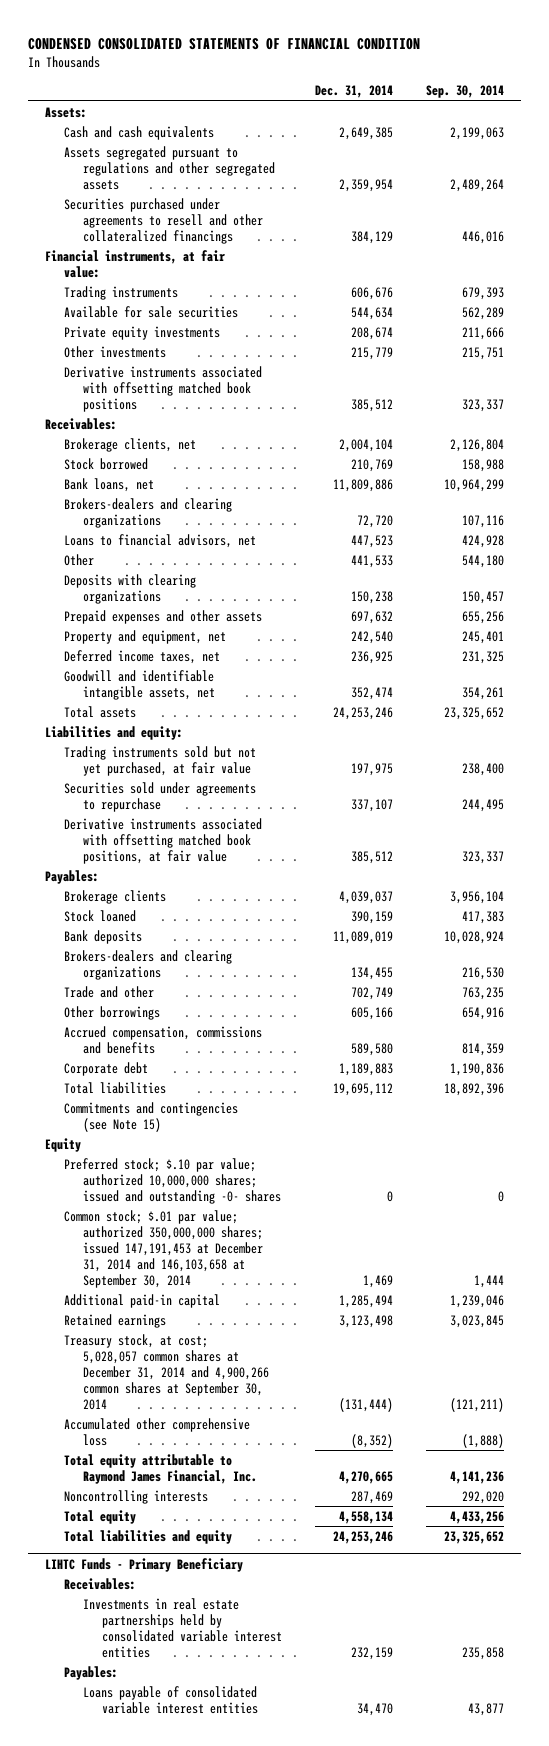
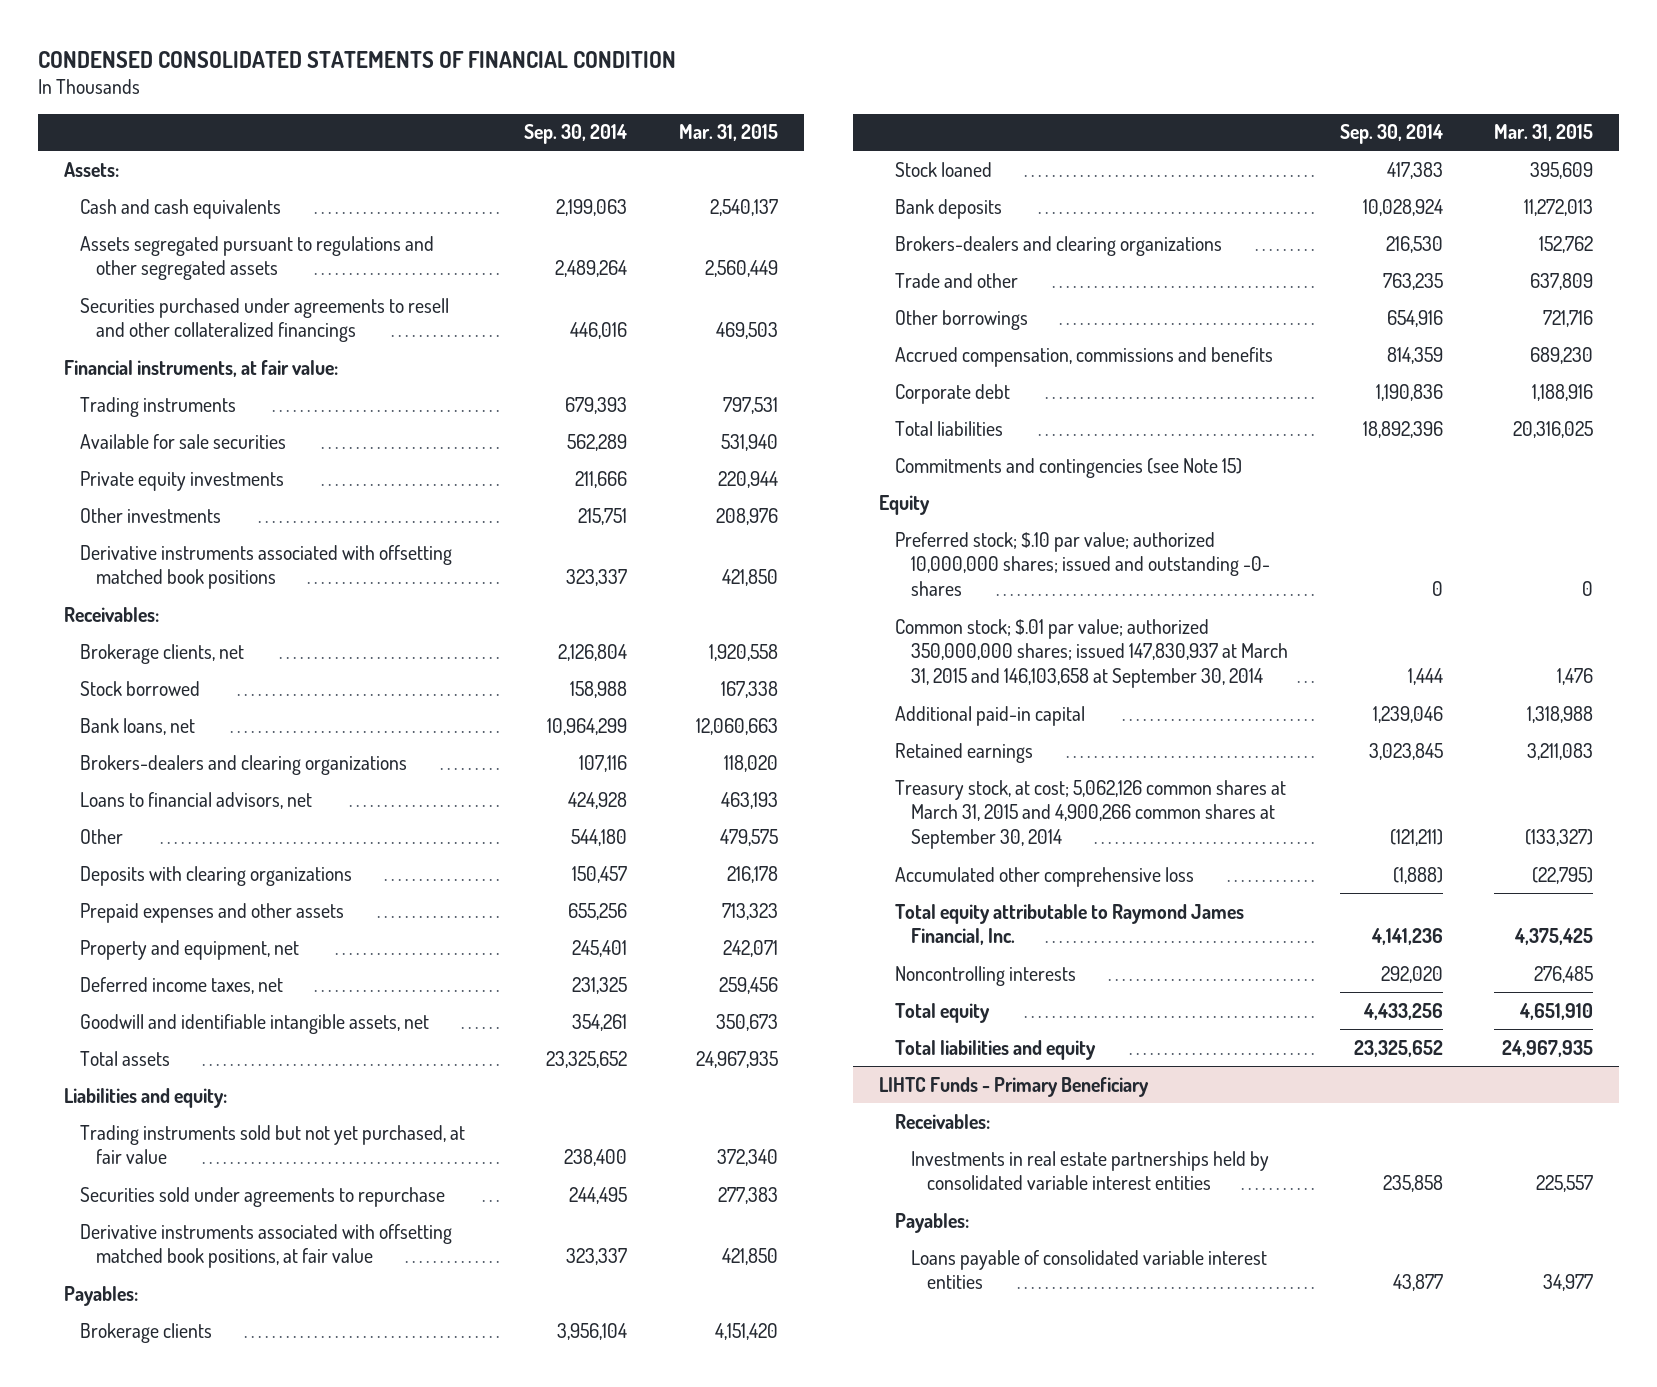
- | Dec. 31, 2014 | Sep. 30, 2014
+ | Sep. 30, 2014 | Mar. 31, 2015
- Common stock; $.01 par value; authorized 350,000,000 shares; issued 147,191,453 at December 31, 2014 and 146,103,658 at September 30, 2014 | 1,469 | 1,444
+ Common stock; $.01 par value; authorized 350,000,000 shares; issued 147,830,937 at March 31, 2015 and 146,103,658 at September 30, 2014 | 1,444 | 1,476
- Treasury stock, at cost; 5,028,057 common shares at December 31, 2014 and 4,900,266 common shares at September 30, 2014 | (131,444) | (121,211)
+ Treasury stock, at cost; 5,062,126 common shares at March 31, 2015 and 4,900,266 common shares at September 30, 2014 | (121,211) | (133,327)

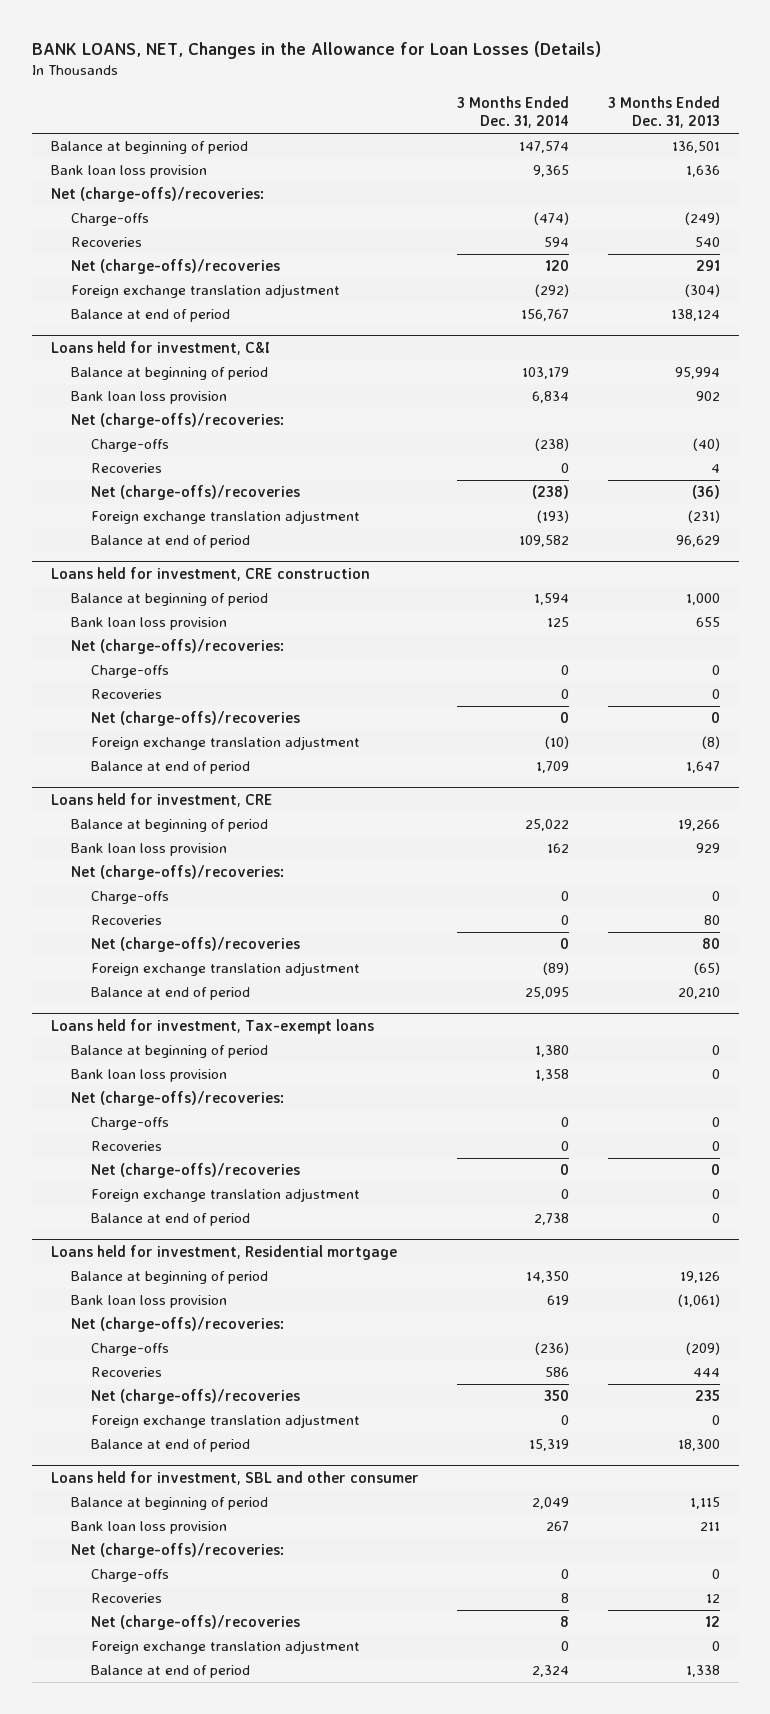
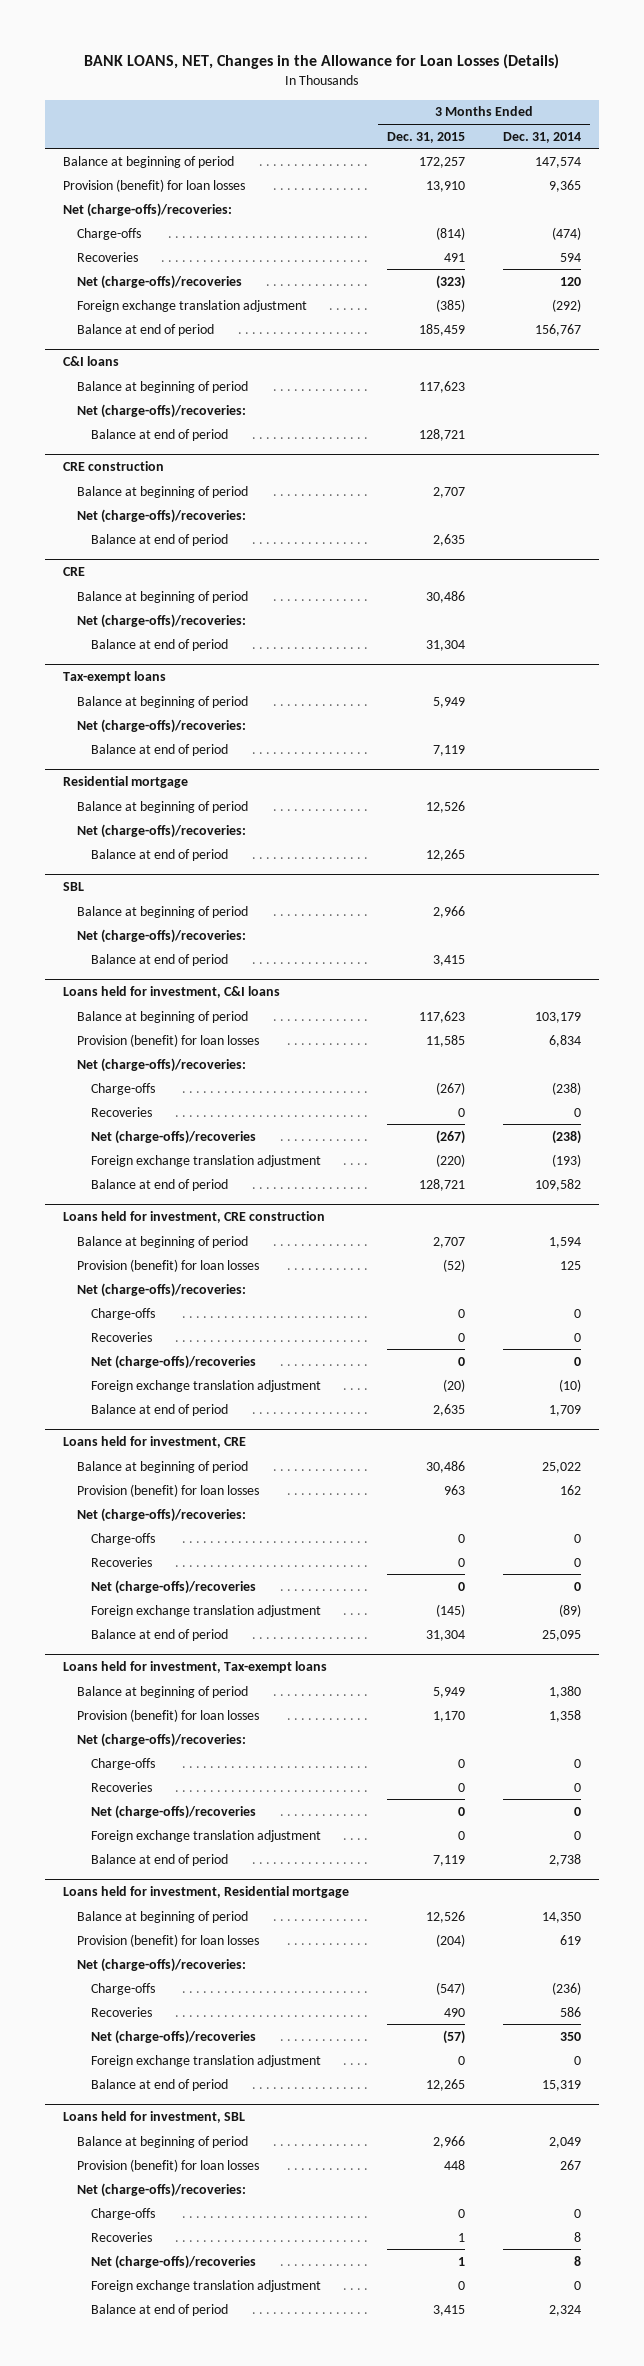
- | 3 Months Ended Dec. 31, 2014 | 3 Months Ended Dec. 31, 2013
+ | 3 Months Ended Dec. 31, 2015 | 3 Months Ended Dec. 31, 2014
- Bank loan loss provision | 9,365 | 1,636
+ Provision (benefit) for loan losses | 13,910 | 9,365
- Loans held for investment, C&I
+ C&I loans
+ Balance at beginning of period | 117,623 |
+ Net (charge-offs)/recoveries:
+ Balance at end of period | 128,721 |
+ CRE construction
+ Balance at beginning of period | 2,707 |
+ Net (charge-offs)/recoveries:
+ Balance at end of period | 2,635 |
+ CRE
+ Balance at beginning of period | 30,486 |
+ Net (charge-offs)/recoveries:
+ Balance at end of period | 31,304 |
+ Tax-exempt loans
+ Balance at beginning of period | 5,949 |
+ Net (charge-offs)/recoveries:
+ Balance at end of period | 7,119 |
+ Residential mortgage
+ Balance at beginning of period | 12,526 |
+ Net (charge-offs)/recoveries:
+ Balance at end of period | 12,265 |
+ SBL
+ Balance at beginning of period | 2,966 |
+ Net (charge-offs)/recoveries:
+ Balance at end of period | 3,415 |
+ Loans held for investment, C&I loans
- Bank loan loss provision | 6,834 | 902
+ Provision (benefit) for loan losses | 11,585 | 6,834
@ Loans held for investment, CRE construction
- Bank loan loss provision | 125 | 655
+ Provision (benefit) for loan losses | (52) | 125
@ Loans held for investment, CRE
- Bank loan loss provision | 162 | 929
+ Provision (benefit) for loan losses | 963 | 162
@ Loans held for investment, Tax-exempt loans
- Bank loan loss provision | 1,358 | 0
+ Provision (benefit) for loan losses | 1,170 | 1,358
@ Loans held for investment, Residential mortgage
- Bank loan loss provision | 619 | (1,061)
+ Provision (benefit) for loan losses | (204) | 619
- Loans held for investment, SBL and other consumer
+ Loans held for investment, SBL
- Bank loan loss provision | 267 | 211
+ Provision (benefit) for loan losses | 448 | 267

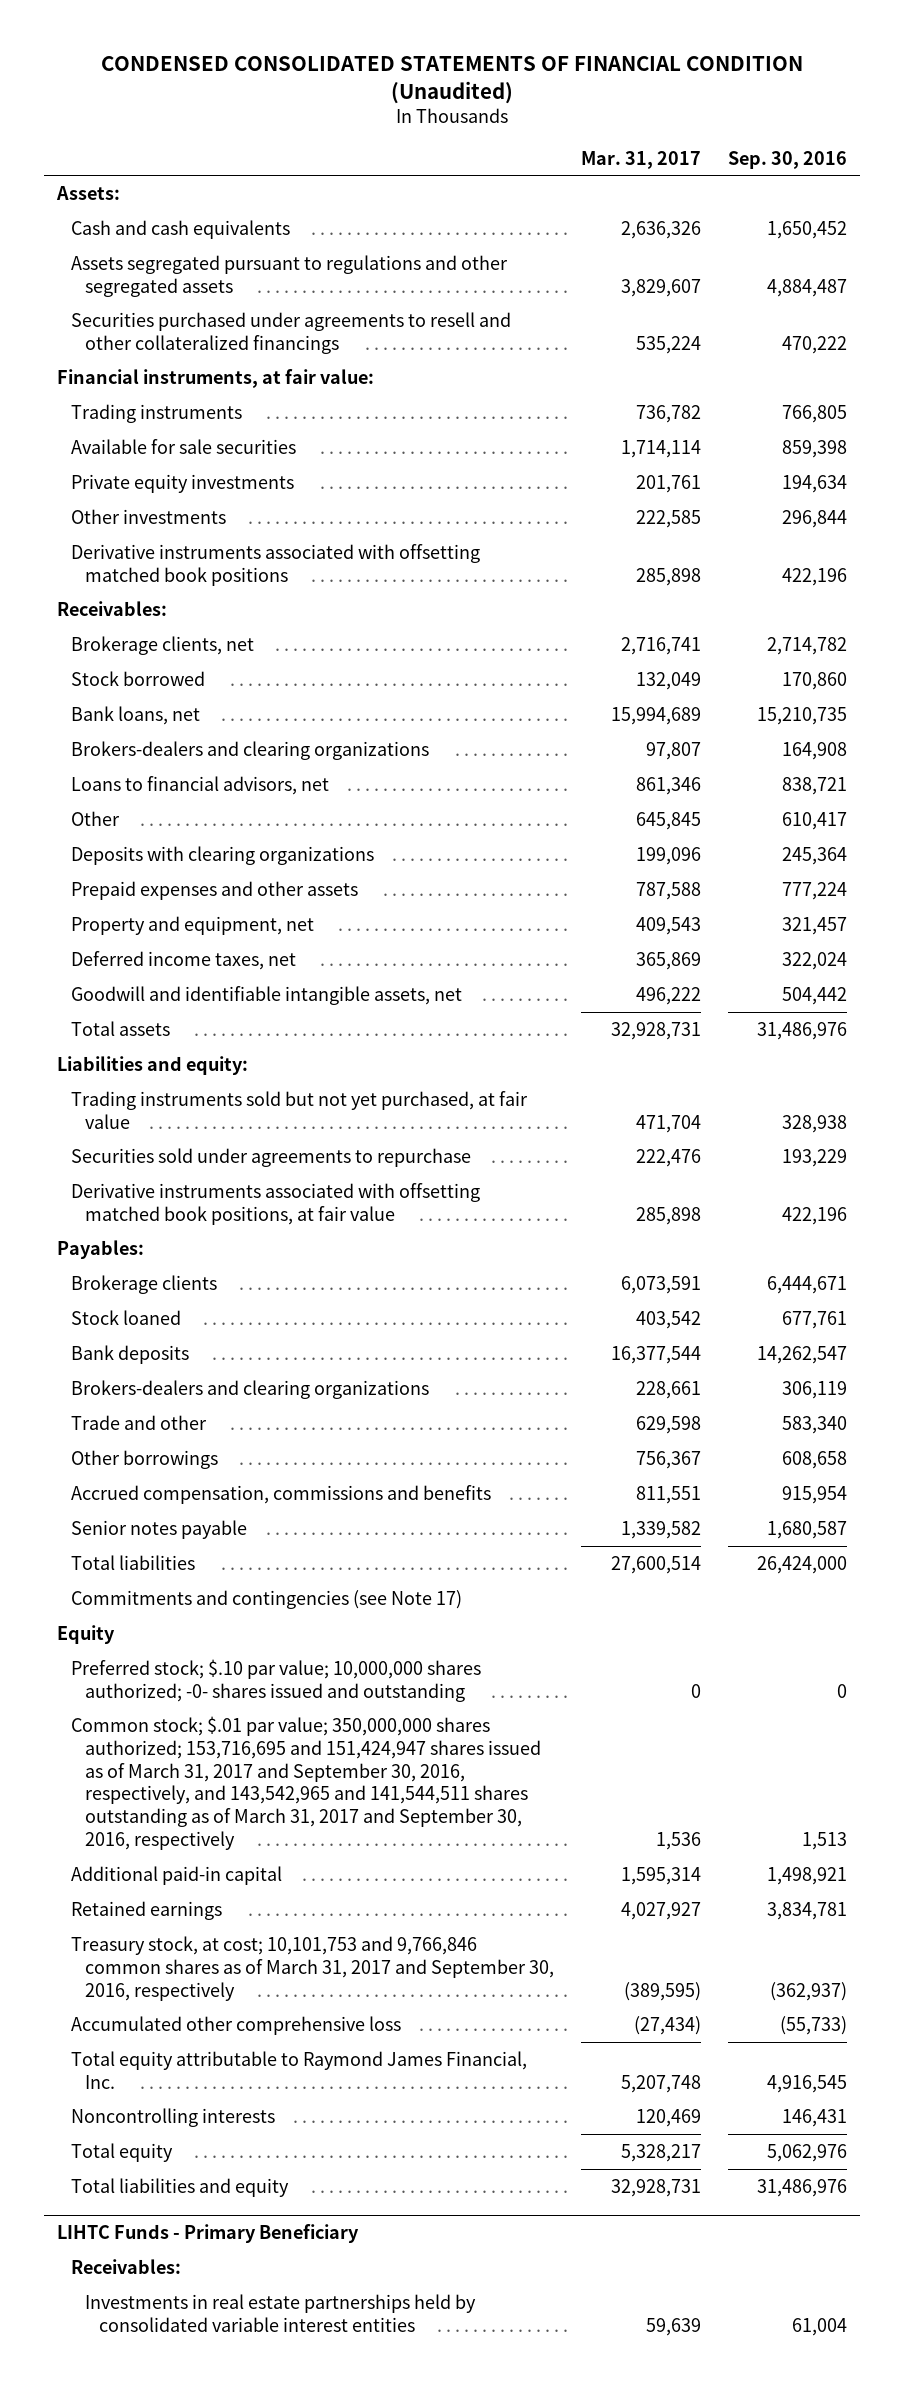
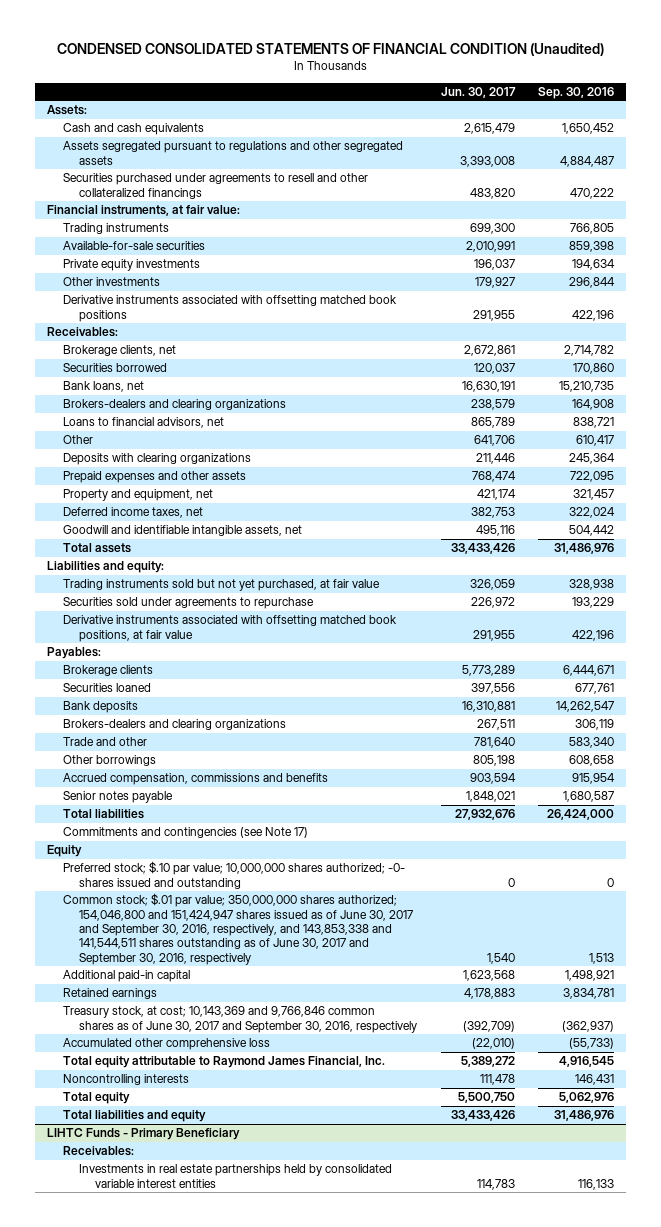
- | Mar. 31, 2017 | Sep. 30, 2016
+ | Jun. 30, 2017 | Sep. 30, 2016
- Available for sale securities | 1,714,114 | 859,398
+ Available-for-sale securities | 2,010,991 | 859,398
- Stock borrowed | 132,049 | 170,860
+ Securities borrowed | 120,037 | 170,860
- Prepaid expenses and other assets | 787,588 | 777,224
+ Prepaid expenses and other assets | 768,474 | 722,095
- Stock loaned | 403,542 | 677,761
+ Securities loaned | 397,556 | 677,761
- Common stock; $.01 par value; 350,000,000 shares authorized; 153,716,695 and 151,424,947 shares issued as of March 31, 2017 and September 30, 2016, respectively, and 143,542,965 and 141,544,511 shares outstanding as of March 31, 2017 and September 30, 2016, respectively | 1,536 | 1,513
+ Common stock; $.01 par value; 350,000,000 shares authorized; 154,046,800 and 151,424,947 shares issued as of June 30, 2017 and September 30, 2016, respectively, and 143,853,338 and 141,544,511 shares outstanding as of June 30, 2017 and September 30, 2016, respectively | 1,540 | 1,513
- Treasury stock, at cost; 10,101,753 and 9,766,846 common shares as of March 31, 2017 and September 30, 2016, respectively | (389,595) | (362,937)
+ Treasury stock, at cost; 10,143,369 and 9,766,846 common shares as of June 30, 2017 and September 30, 2016, respectively | (392,709) | (362,937)
@ LIHTC Funds - Primary Beneficiary
- Investments in real estate partnerships held by consolidated variable interest entities | 59,639 | 61,004
+ Investments in real estate partnerships held by consolidated variable interest entities | 114,783 | 116,133

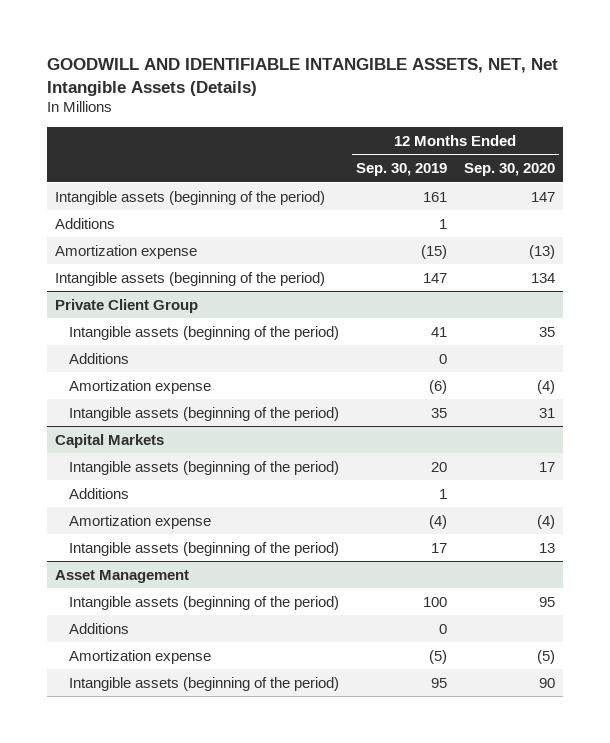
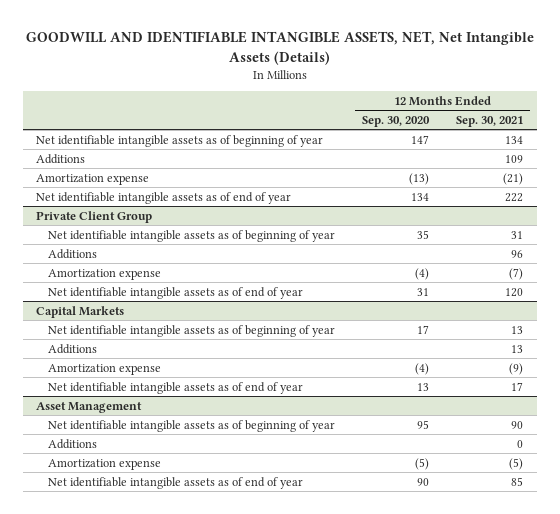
- | 12 Months Ended Sep. 30, 2019 | 12 Months Ended Sep. 30, 2020
+ | 12 Months Ended Sep. 30, 2020 | 12 Months Ended Sep. 30, 2021
- Intangible assets (beginning of the period) | 161 | 147
+ Net identifiable intangible assets as of beginning of year | 147 | 134
- Intangible assets (beginning of the period) | 147 | 134
+ Net identifiable intangible assets as of end of year | 134 | 222
@ Private Client Group
- Intangible assets (beginning of the period) | 41 | 35
+ Net identifiable intangible assets as of beginning of year | 35 | 31
- Intangible assets (beginning of the period) | 35 | 31
+ Net identifiable intangible assets as of end of year | 31 | 120
@ Capital Markets
- Intangible assets (beginning of the period) | 20 | 17
+ Net identifiable intangible assets as of beginning of year | 17 | 13
- Intangible assets (beginning of the period) | 17 | 13
+ Net identifiable intangible assets as of end of year | 13 | 17
@ Asset Management
- Intangible assets (beginning of the period) | 100 | 95
+ Net identifiable intangible assets as of beginning of year | 95 | 90
- Intangible assets (beginning of the period) | 95 | 90
+ Net identifiable intangible assets as of end of year | 90 | 85

